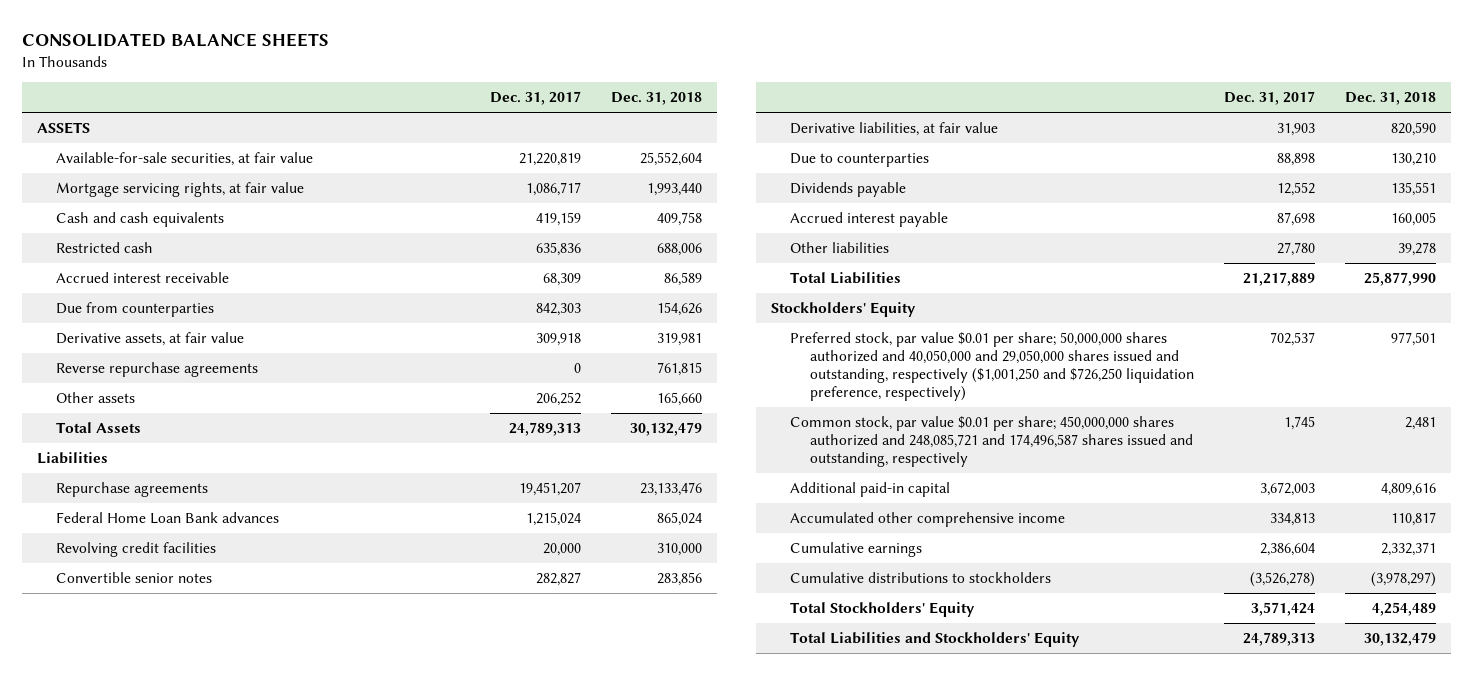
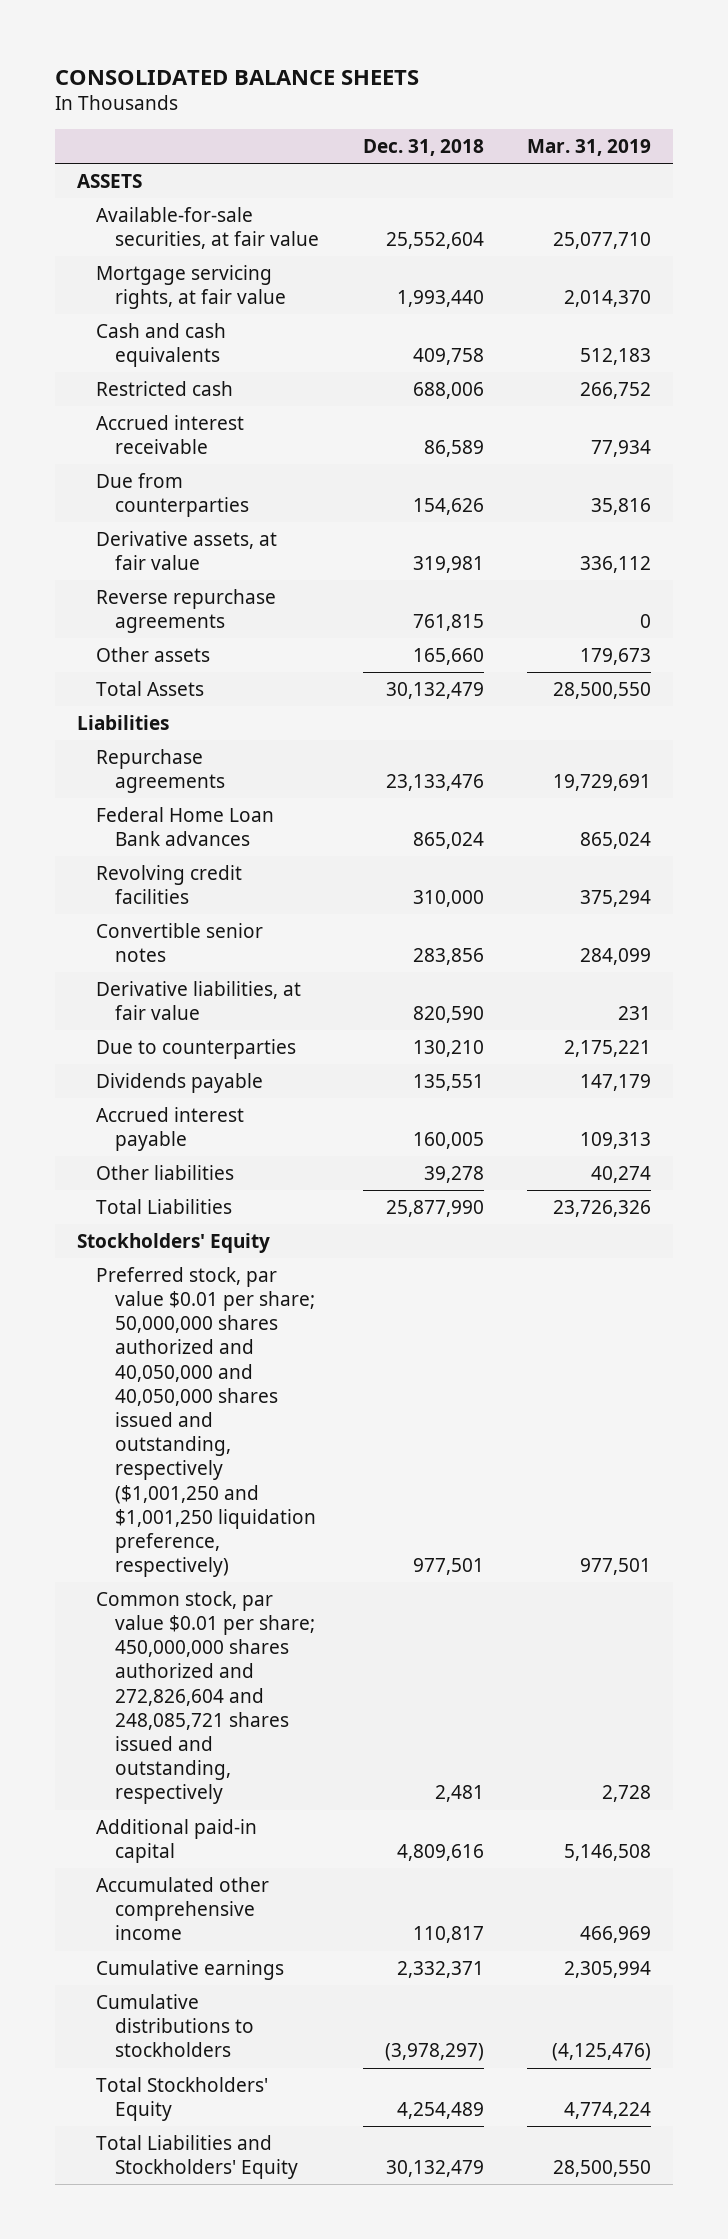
- | Dec. 31, 2017 | Dec. 31, 2018
+ | Dec. 31, 2018 | Mar. 31, 2019
- Preferred stock, par value $0.01 per share; 50,000,000 shares authorized and 40,050,000 and 29,050,000 shares issued and outstanding, respectively ($1,001,250 and $726,250 liquidation preference, respectively) | 702,537 | 977,501
- Common stock, par value $0.01 per share; 450,000,000 shares authorized and 248,085,721 and 174,496,587 shares issued and outstanding, respectively | 1,745 | 2,481
+ Preferred stock, par value $0.01 per share; 50,000,000 shares authorized and 40,050,000 and 40,050,000 shares issued and outstanding, respectively ($1,001,250 and $1,001,250 liquidation preference, respectively) | 977,501 | 977,501
+ Common stock, par value $0.01 per share; 450,000,000 shares authorized and 272,826,604 and 248,085,721 shares issued and outstanding, respectively | 2,481 | 2,728

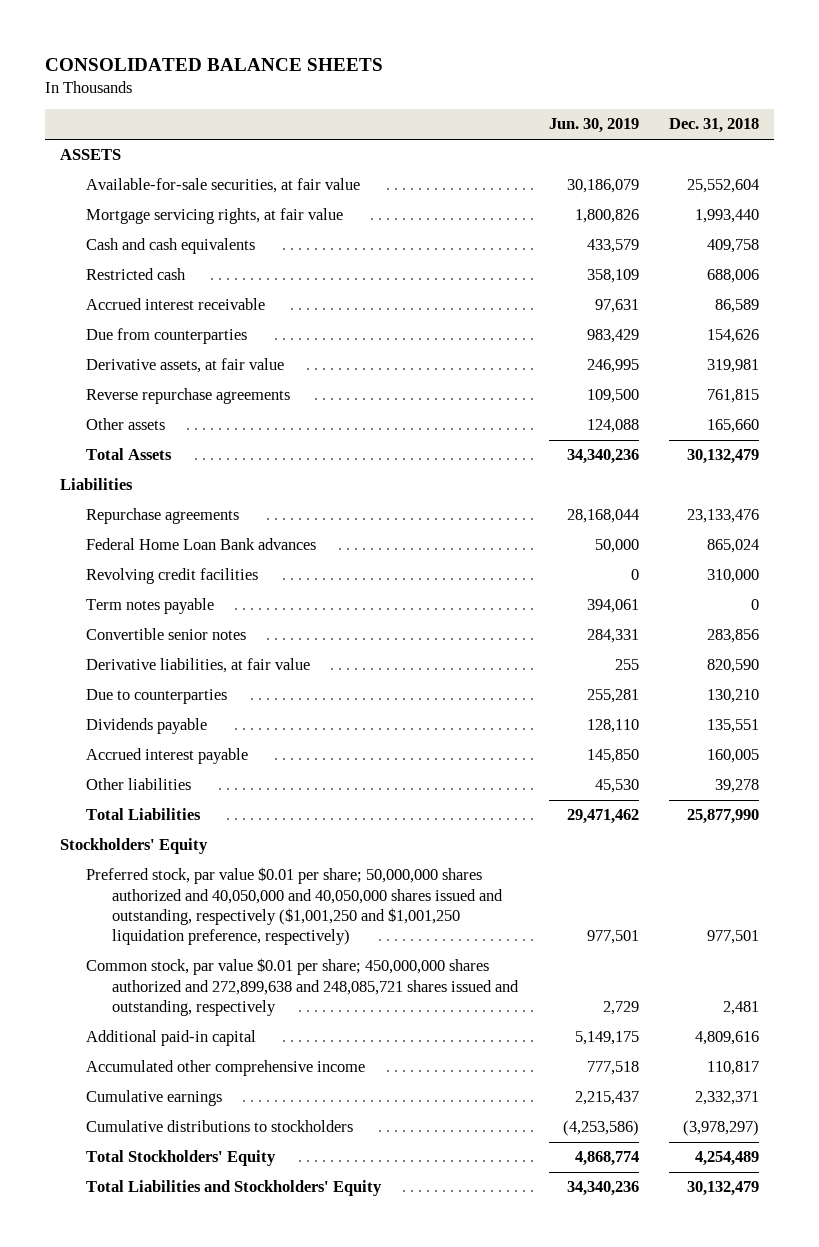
- | Dec. 31, 2018 | Mar. 31, 2019
+ | Jun. 30, 2019 | Dec. 31, 2018
+ Term notes payable | 394,061 | 0
- Common stock, par value $0.01 per share; 450,000,000 shares authorized and 272,826,604 and 248,085,721 shares issued and outstanding, respectively | 2,481 | 2,728
+ Common stock, par value $0.01 per share; 450,000,000 shares authorized and 272,899,638 and 248,085,721 shares issued and outstanding, respectively | 2,729 | 2,481

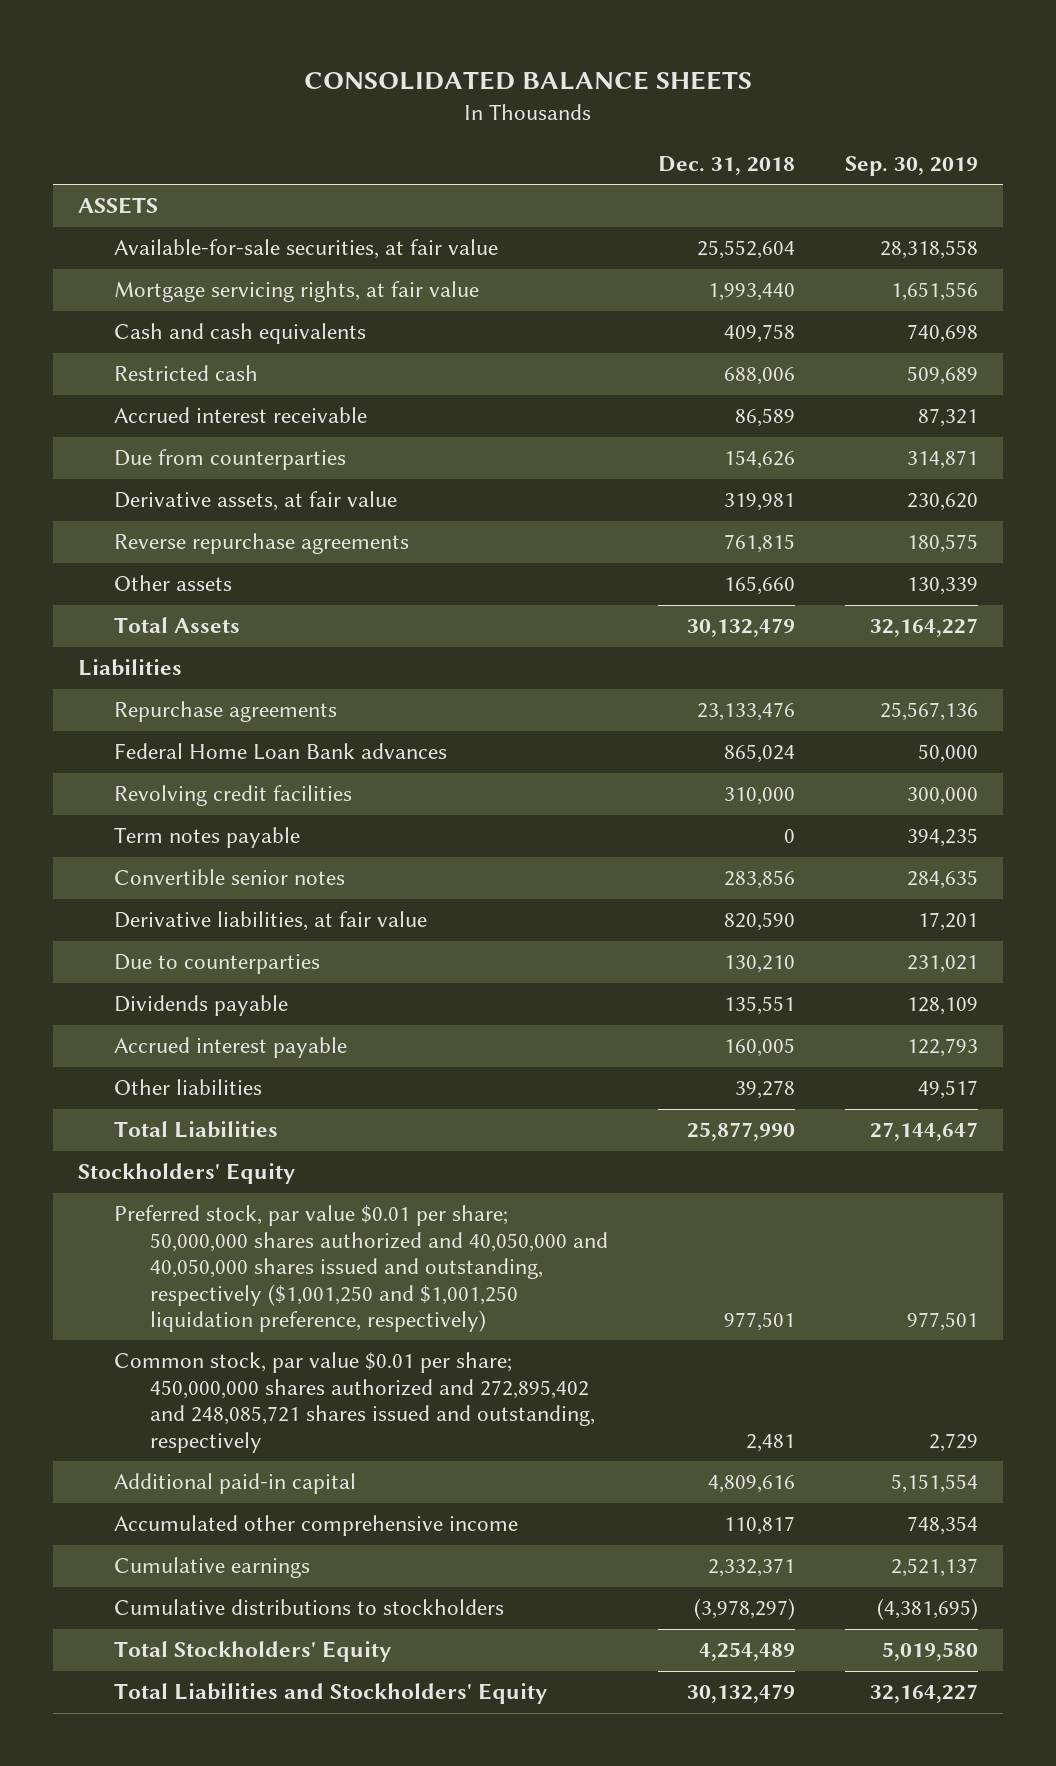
- | Jun. 30, 2019 | Dec. 31, 2018
+ | Dec. 31, 2018 | Sep. 30, 2019
- Common stock, par value $0.01 per share; 450,000,000 shares authorized and 272,899,638 and 248,085,721 shares issued and outstanding, respectively | 2,729 | 2,481
+ Common stock, par value $0.01 per share; 450,000,000 shares authorized and 272,895,402 and 248,085,721 shares issued and outstanding, respectively | 2,481 | 2,729

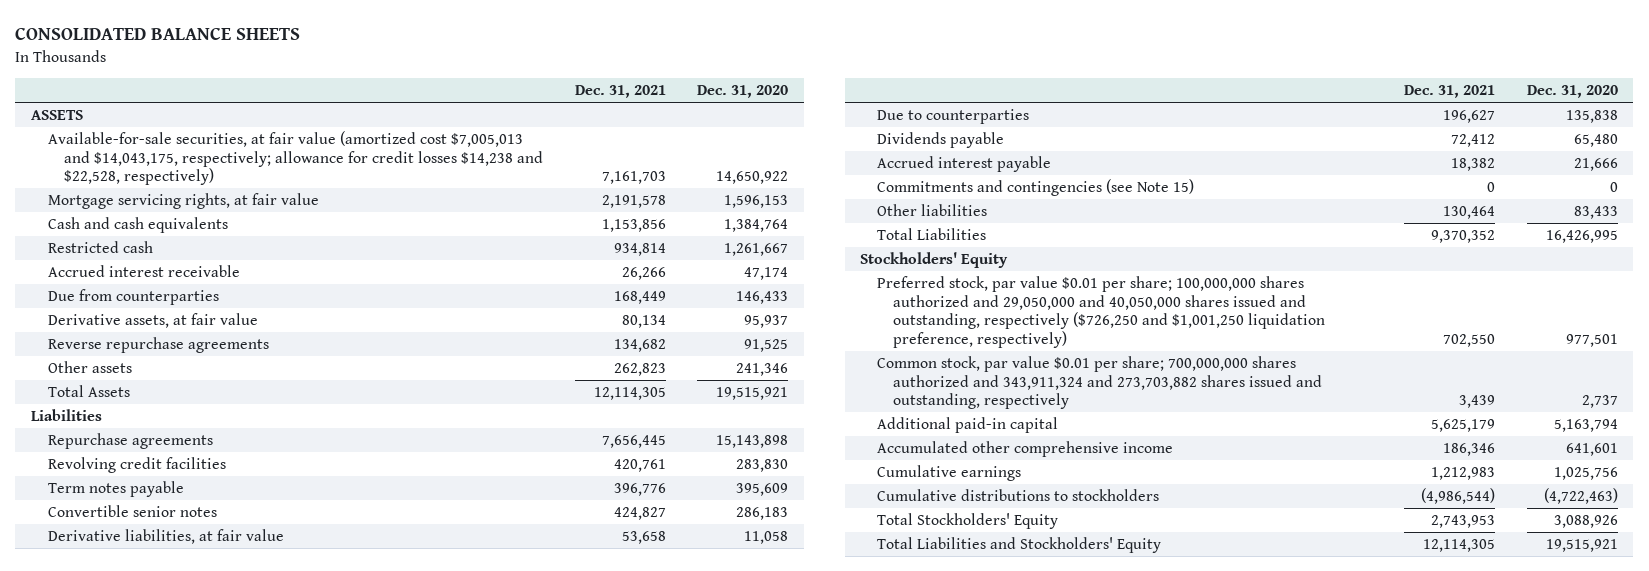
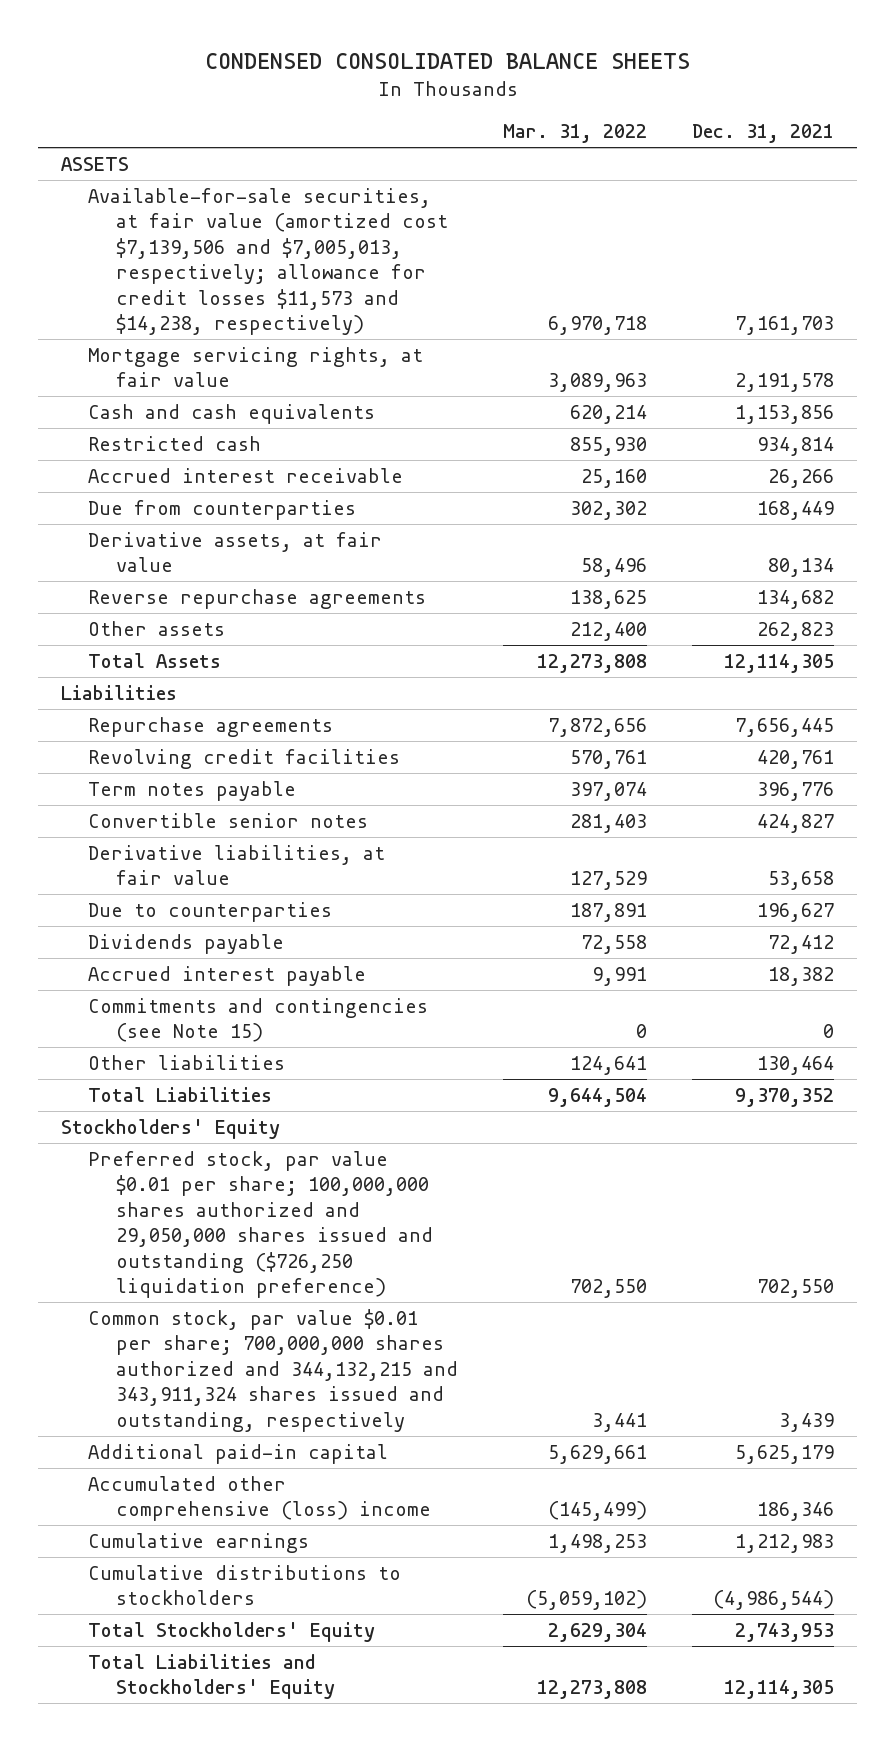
- CONSOLIDATED BALANCE SHEETS
+ CONDENSED CONSOLIDATED BALANCE SHEETS
- | Dec. 31, 2021 | Dec. 31, 2020
+ | Mar. 31, 2022 | Dec. 31, 2021
- Available-for-sale securities, at fair value (amortized cost $7,005,013 and $14,043,175, respectively; allowance for credit losses $14,238 and $22,528, respectively) | 7,161,703 | 14,650,922
+ Available-for-sale securities, at fair value (amortized cost $7,139,506 and $7,005,013, respectively; allowance for credit losses $11,573 and $14,238, respectively) | 6,970,718 | 7,161,703
- Preferred stock, par value $0.01 per share; 100,000,000 shares authorized and 29,050,000 and 40,050,000 shares issued and outstanding, respectively ($726,250 and $1,001,250 liquidation preference, respectively) | 702,550 | 977,501
- Common stock, par value $0.01 per share; 700,000,000 shares authorized and 343,911,324 and 273,703,882 shares issued and outstanding, respectively | 3,439 | 2,737
+ Preferred stock, par value $0.01 per share; 100,000,000 shares authorized and 29,050,000 shares issued and outstanding ($726,250 liquidation preference) | 702,550 | 702,550
+ Common stock, par value $0.01 per share; 700,000,000 shares authorized and 344,132,215 and 343,911,324 shares issued and outstanding, respectively | 3,441 | 3,439
- Accumulated other comprehensive income | 186,346 | 641,601
+ Accumulated other comprehensive (loss) income | (145,499) | 186,346

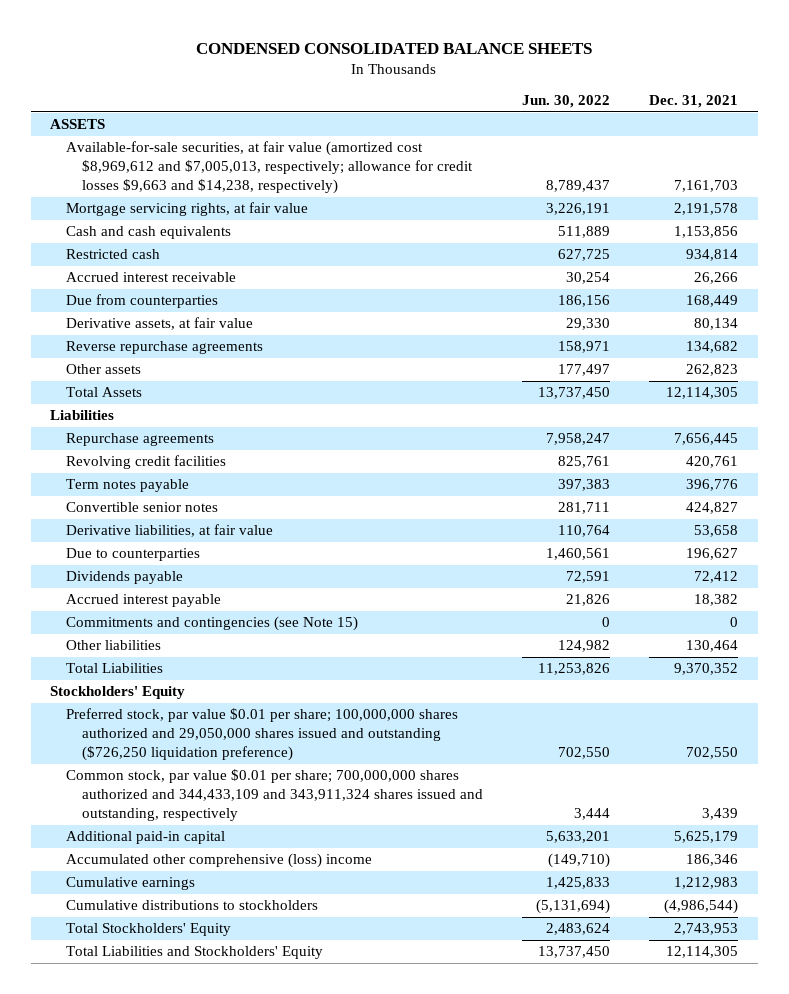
- | Mar. 31, 2022 | Dec. 31, 2021
+ | Jun. 30, 2022 | Dec. 31, 2021
- Available-for-sale securities, at fair value (amortized cost $7,139,506 and $7,005,013, respectively; allowance for credit losses $11,573 and $14,238, respectively) | 6,970,718 | 7,161,703
+ Available-for-sale securities, at fair value (amortized cost $8,969,612 and $7,005,013, respectively; allowance for credit losses $9,663 and $14,238, respectively) | 8,789,437 | 7,161,703
- Common stock, par value $0.01 per share; 700,000,000 shares authorized and 344,132,215 and 343,911,324 shares issued and outstanding, respectively | 3,441 | 3,439
+ Common stock, par value $0.01 per share; 700,000,000 shares authorized and 344,433,109 and 343,911,324 shares issued and outstanding, respectively | 3,444 | 3,439

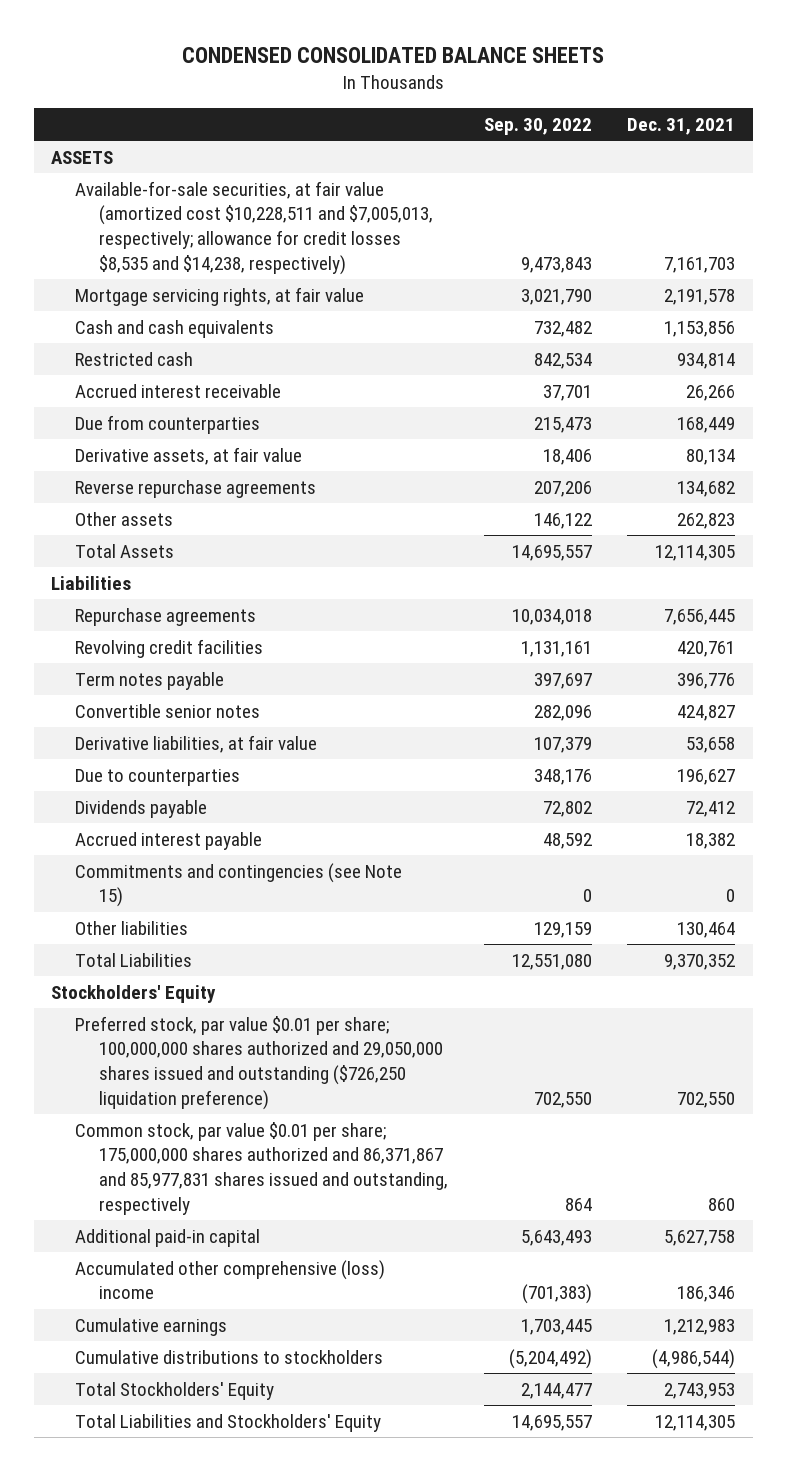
- | Jun. 30, 2022 | Dec. 31, 2021
+ | Sep. 30, 2022 | Dec. 31, 2021
- Available-for-sale securities, at fair value (amortized cost $8,969,612 and $7,005,013, respectively; allowance for credit losses $9,663 and $14,238, respectively) | 8,789,437 | 7,161,703
+ Available-for-sale securities, at fair value (amortized cost $10,228,511 and $7,005,013, respectively; allowance for credit losses $8,535 and $14,238, respectively) | 9,473,843 | 7,161,703
- Common stock, par value $0.01 per share; 700,000,000 shares authorized and 344,433,109 and 343,911,324 shares issued and outstanding, respectively | 3,444 | 3,439
- Additional paid-in capital | 5,633,201 | 5,625,179
+ Common stock, par value $0.01 per share; 175,000,000 shares authorized and 86,371,867 and 85,977,831 shares issued and outstanding, respectively | 864 | 860
+ Additional paid-in capital | 5,643,493 | 5,627,758

